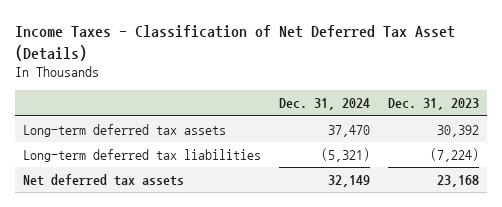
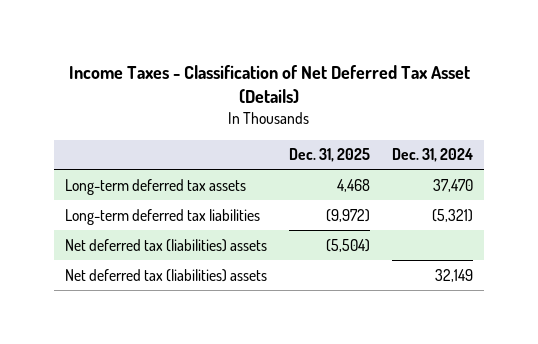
- | Dec. 31, 2024 | Dec. 31, 2023
+ | Dec. 31, 2025 | Dec. 31, 2024
- Net deferred tax assets | 32,149 | 23,168
+ Net deferred tax (liabilities) assets | (5,504) |
+ Net deferred tax (liabilities) assets | | 32,149

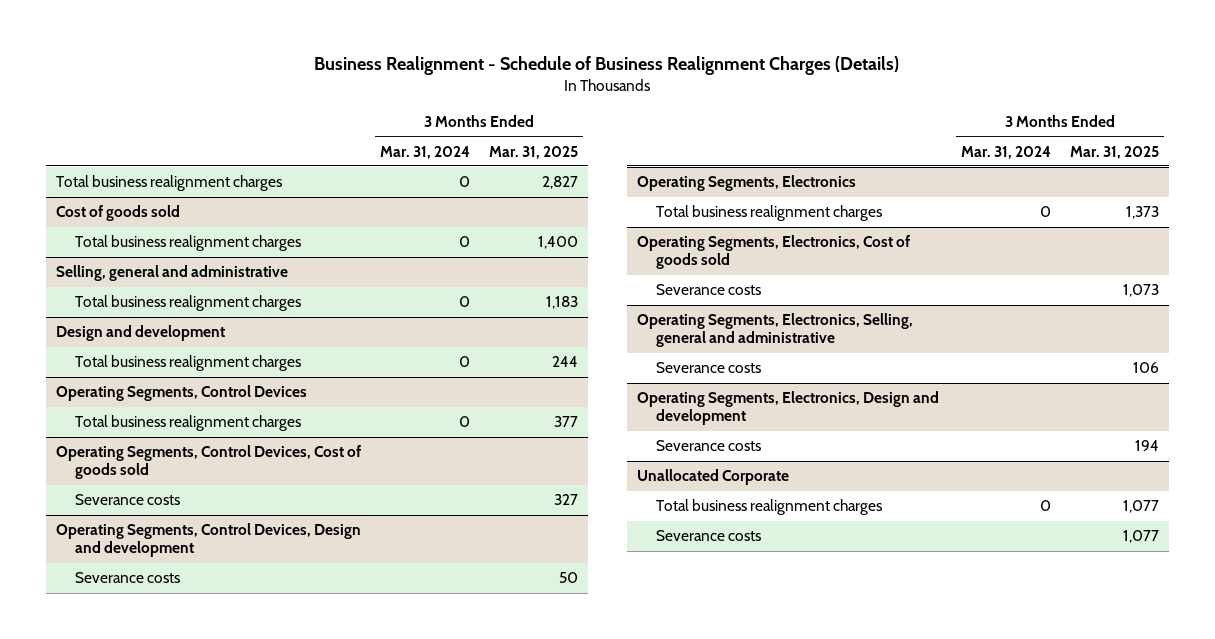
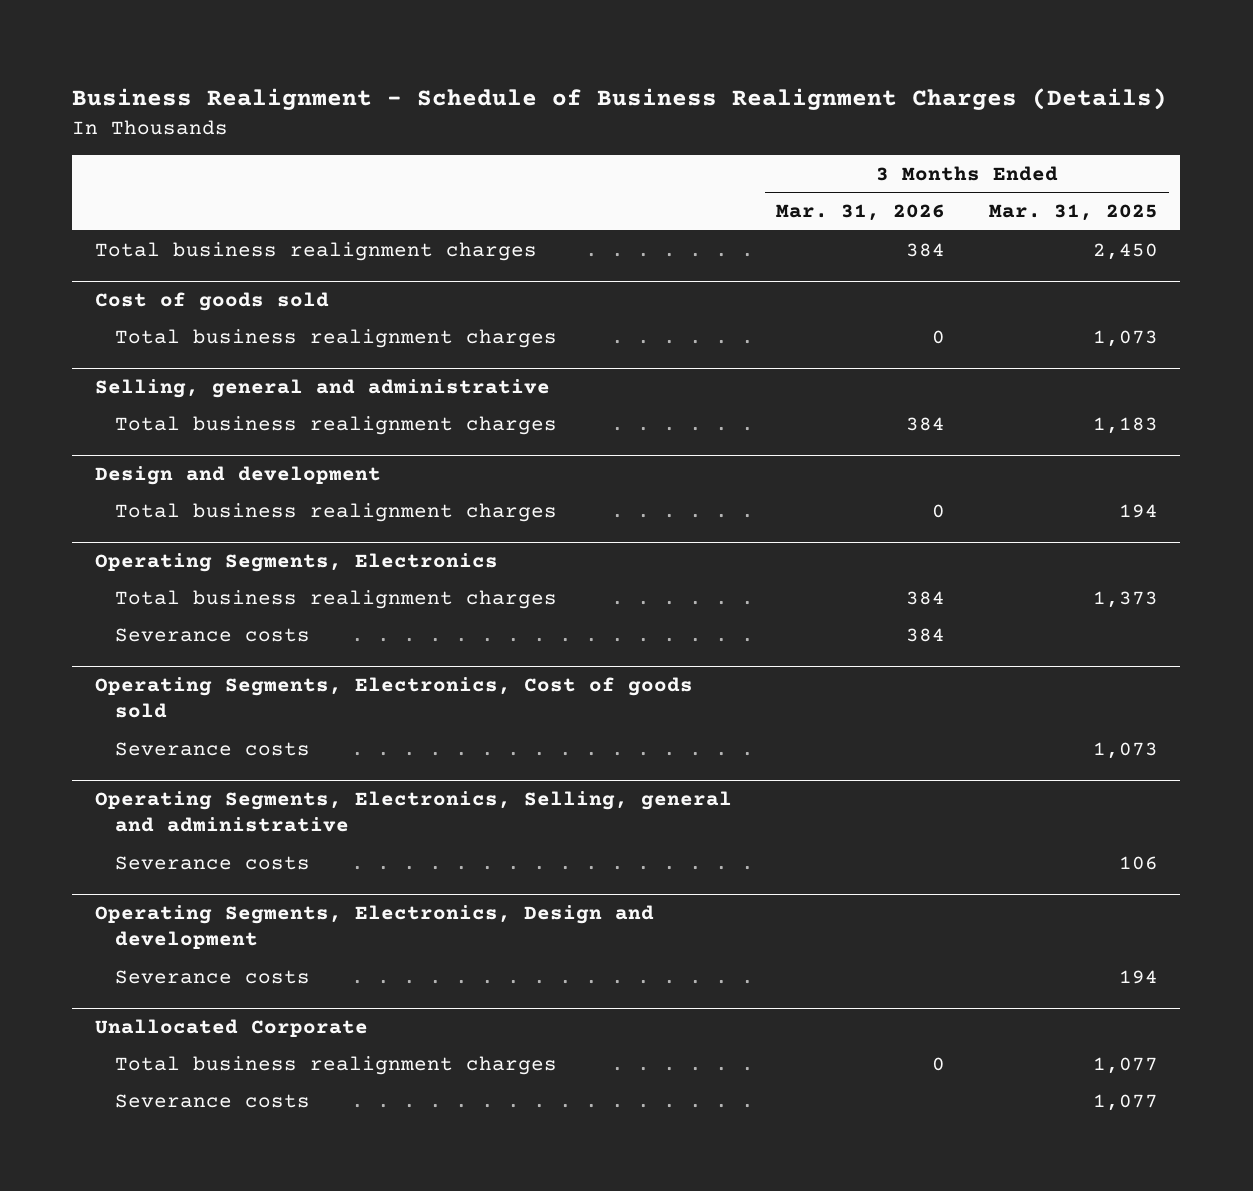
- | 3 Months Ended Mar. 31, 2024 | 3 Months Ended Mar. 31, 2025
+ | 3 Months Ended Mar. 31, 2026 | 3 Months Ended Mar. 31, 2025
- Total business realignment charges | 0 | 2,827
+ Total business realignment charges | 384 | 2,450
@ Cost of goods sold
- Total business realignment charges | 0 | 1,400
+ Total business realignment charges | 0 | 1,073
@ Design and development
- Total business realignment charges | 0 | 244
- Operating Segments, Control Devices
- Total business realignment charges | 0 | 377
- Operating Segments, Control Devices, Cost of goods sold
- Severance costs | | 327
- Operating Segments, Control Devices, Design and development
- Severance costs | | 50
@ Design and development
+ Total business realignment charges | 0 | 194
@ Operating Segments, Electronics
+ Severance costs | 384 |

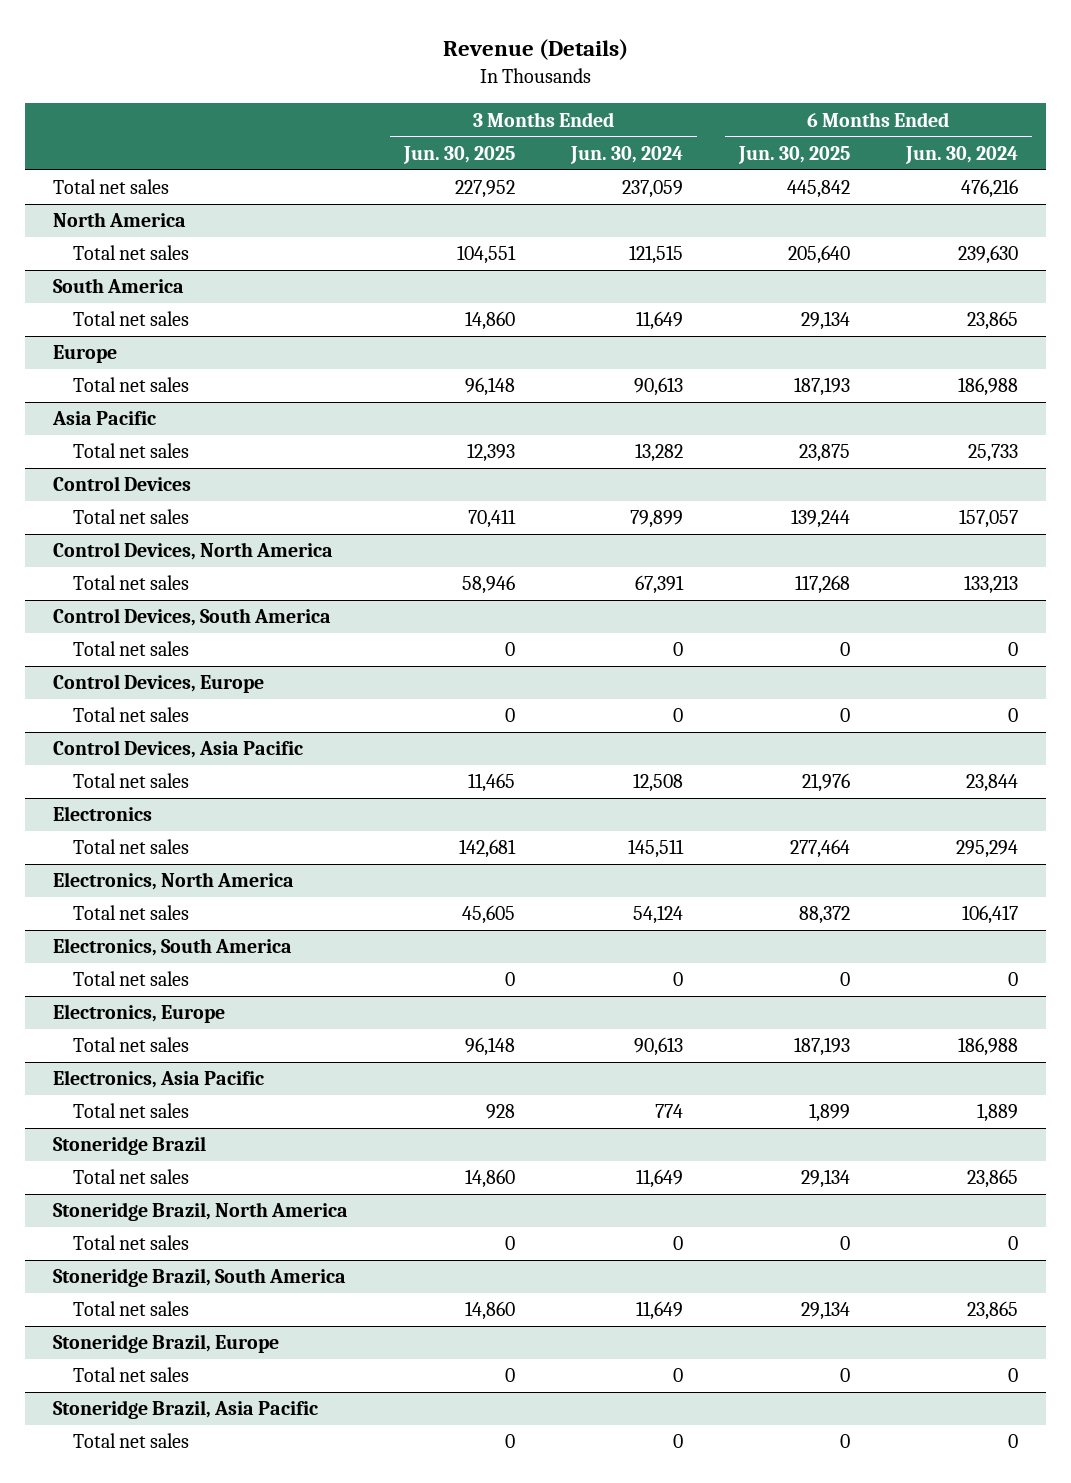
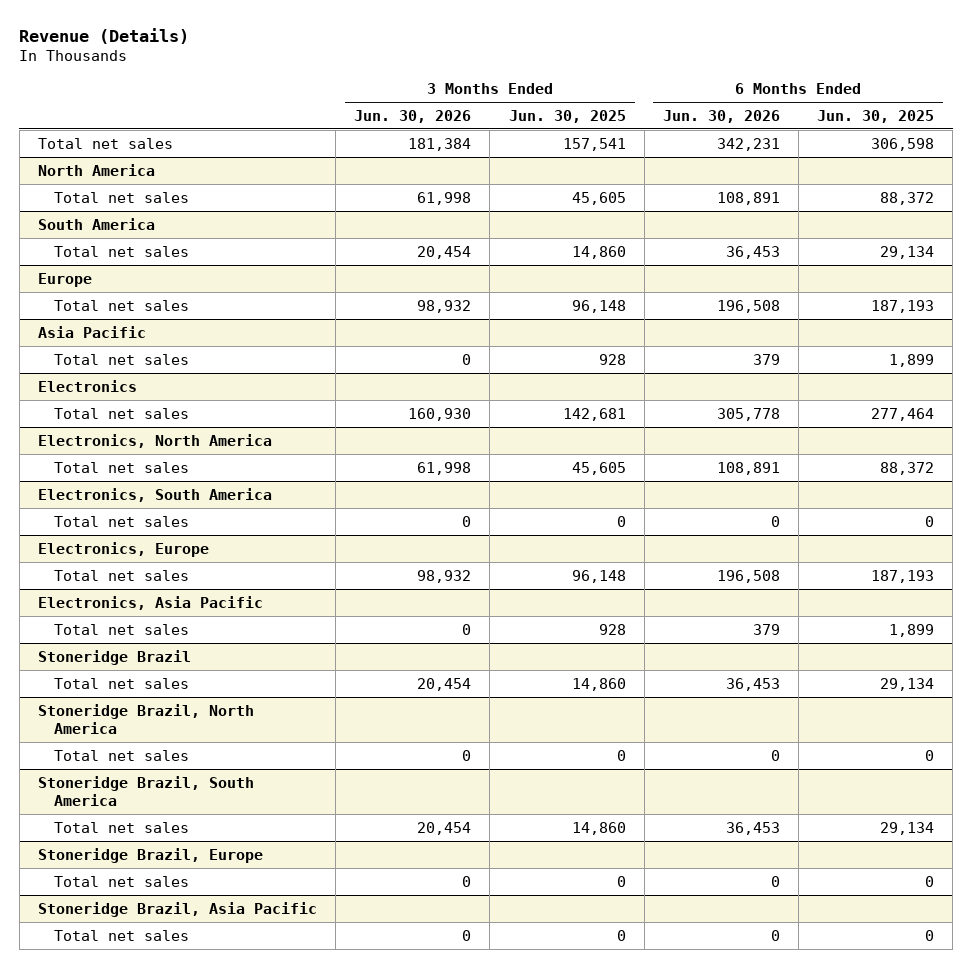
- | 3 Months Ended Jun. 30, 2025 | 3 Months Ended Jun. 30, 2024 | 6 Months Ended Jun. 30, 2025 | 6 Months Ended Jun. 30, 2024
+ | 3 Months Ended Jun. 30, 2026 | 3 Months Ended Jun. 30, 2025 | 6 Months Ended Jun. 30, 2026 | 6 Months Ended Jun. 30, 2025
- Total net sales | 227,952 | 237,059 | 445,842 | 476,216
+ Total net sales | 181,384 | 157,541 | 342,231 | 306,598
@ North America
- Total net sales | 104,551 | 121,515 | 205,640 | 239,630
+ Total net sales | 61,998 | 45,605 | 108,891 | 88,372
@ Asia Pacific
- Total net sales | 12,393 | 13,282 | 23,875 | 25,733
- Control Devices
- Total net sales | 70,411 | 79,899 | 139,244 | 157,057
- Control Devices, North America
- Total net sales | 58,946 | 67,391 | 117,268 | 133,213
- Control Devices, South America
- Total net sales | 0 | 0 | 0 | 0
- Control Devices, Europe
- Total net sales | 0 | 0 | 0 | 0
- Control Devices, Asia Pacific
- Total net sales | 11,465 | 12,508 | 21,976 | 23,844
@ Asia Pacific
+ Total net sales | 0 | 928 | 379 | 1,899

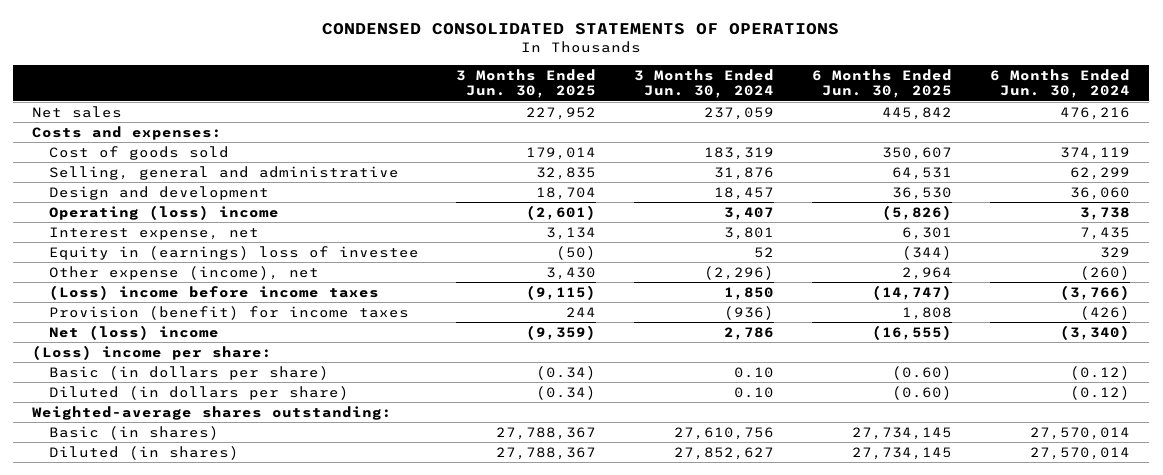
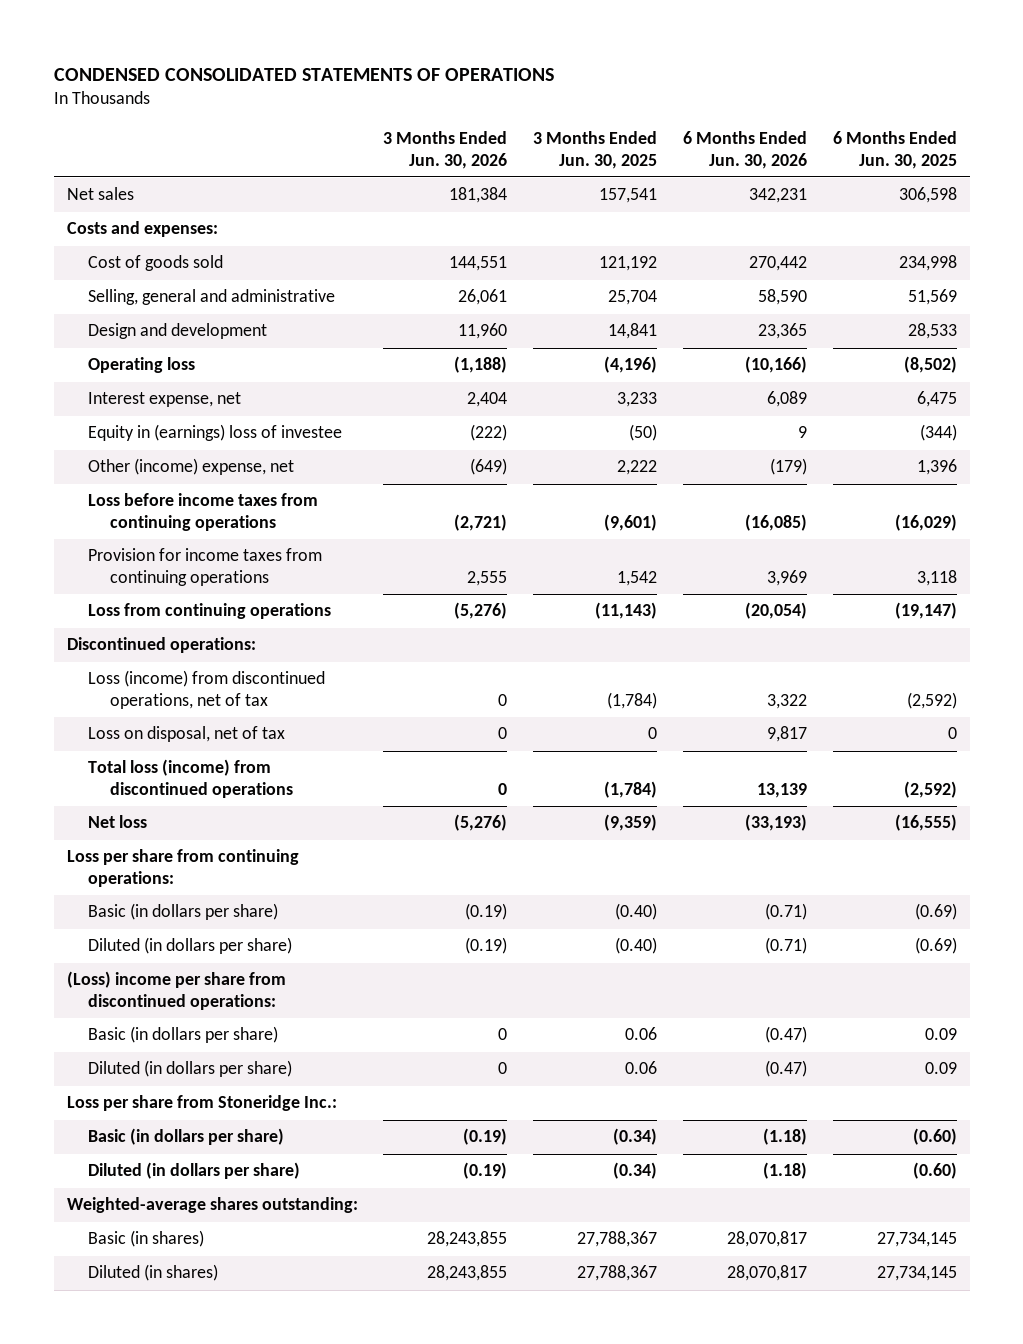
- | 3 Months Ended Jun. 30, 2025 | 3 Months Ended Jun. 30, 2024 | 6 Months Ended Jun. 30, 2025 | 6 Months Ended Jun. 30, 2024
+ | 3 Months Ended Jun. 30, 2026 | 3 Months Ended Jun. 30, 2025 | 6 Months Ended Jun. 30, 2026 | 6 Months Ended Jun. 30, 2025
- Net sales | 227,952 | 237,059 | 445,842 | 476,216
+ Net sales | 181,384 | 157,541 | 342,231 | 306,598
- Cost of goods sold | 179,014 | 183,319 | 350,607 | 374,119
- Selling, general and administrative | 32,835 | 31,876 | 64,531 | 62,299
- Design and development | 18,704 | 18,457 | 36,530 | 36,060
- Operating (loss) income | (2,601) | 3,407 | (5,826) | 3,738
- Interest expense, net | 3,134 | 3,801 | 6,301 | 7,435
+ Cost of goods sold | 144,551 | 121,192 | 270,442 | 234,998
+ Selling, general and administrative | 26,061 | 25,704 | 58,590 | 51,569
+ Design and development | 11,960 | 14,841 | 23,365 | 28,533
+ Operating loss | (1,188) | (4,196) | (10,166) | (8,502)
+ Interest expense, net | 2,404 | 3,233 | 6,089 | 6,475
- Other expense (income), net | 3,430 | (2,296) | 2,964 | (260)
- (Loss) income before income taxes | (9,115) | 1,850 | (14,747) | (3,766)
- Provision (benefit) for income taxes | 244 | (936) | 1,808 | (426)
- Net (loss) income | (9,359) | 2,786 | (16,555) | (3,340)
- (Loss) income per share:
+ Other (income) expense, net | (649) | 2,222 | (179) | 1,396
+ Loss before income taxes from continuing operations | (2,721) | (9,601) | (16,085) | (16,029)
+ Provision for income taxes from continuing operations | 2,555 | 1,542 | 3,969 | 3,118
+ Loss from continuing operations | (5,276) | (11,143) | (20,054) | (19,147)
+ Discontinued operations:
+ Loss (income) from discontinued operations, net of tax | 0 | (1,784) | 3,322 | (2,592)
+ Loss on disposal, net of tax | 0 | 0 | 9,817 | 0
+ Total loss (income) from discontinued operations | 0 | (1,784) | 13,139 | (2,592)
+ Net loss | (5,276) | (9,359) | (33,193) | (16,555)
+ Loss per share from continuing operations:
+ Basic (in dollars per share) | (0.19) | (0.40) | (0.71) | (0.69)
+ Diluted (in dollars per share) | (0.19) | (0.40) | (0.71) | (0.69)
+ (Loss) income per share from discontinued operations:
+ Basic (in dollars per share) | 0 | 0.06 | (0.47) | 0.09
+ Diluted (in dollars per share) | 0 | 0.06 | (0.47) | 0.09
+ Loss per share from Stoneridge Inc.:

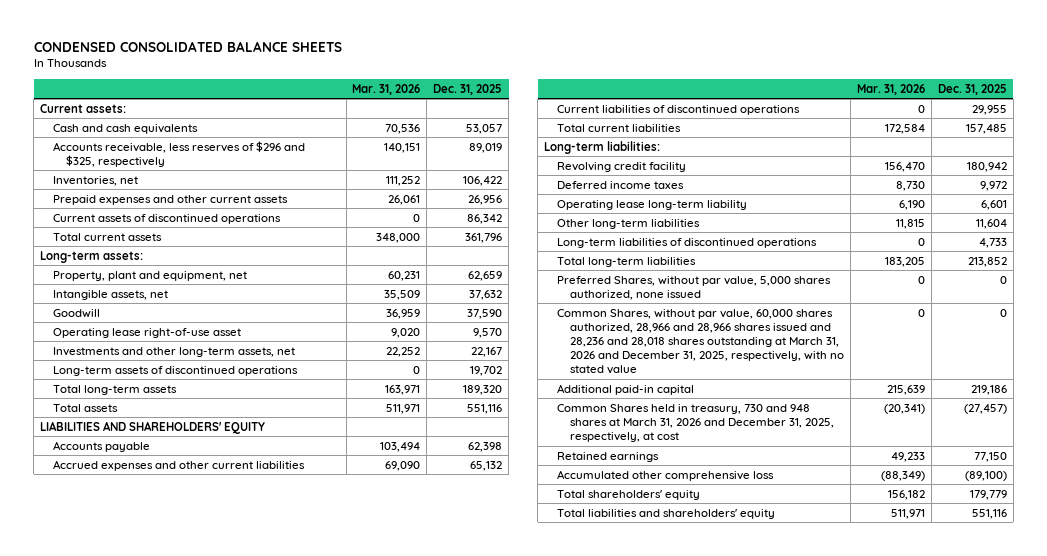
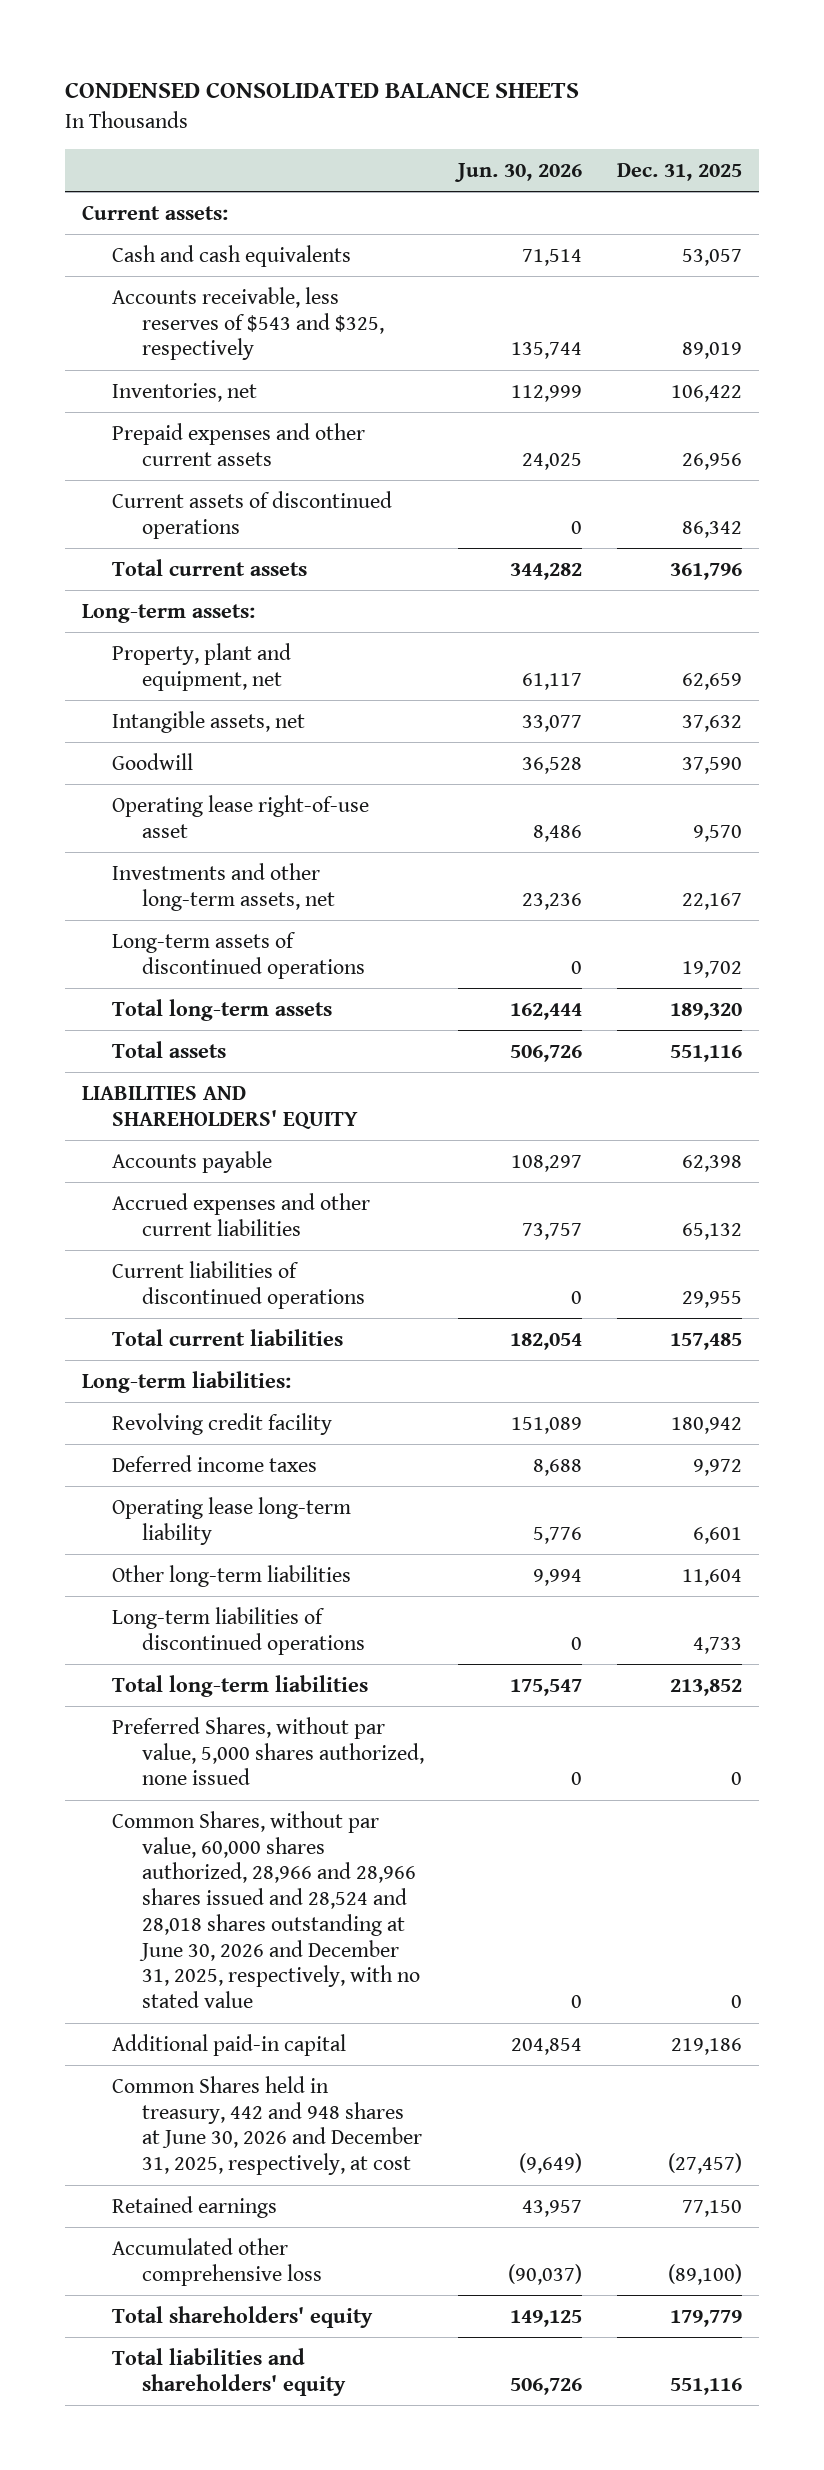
- | Mar. 31, 2026 | Dec. 31, 2025
+ | Jun. 30, 2026 | Dec. 31, 2025
- Accounts receivable, less reserves of $296 and $325, respectively | 140,151 | 89,019
+ Accounts receivable, less reserves of $543 and $325, respectively | 135,744 | 89,019
- Common Shares, without par value, 60,000 shares authorized, 28,966 and 28,966 shares issued and 28,236 and 28,018 shares outstanding at March 31, 2026 and December 31, 2025, respectively, with no stated value | 0 | 0
+ Common Shares, without par value, 60,000 shares authorized, 28,966 and 28,966 shares issued and 28,524 and 28,018 shares outstanding at June 30, 2026 and December 31, 2025, respectively, with no stated value | 0 | 0
- Common Shares held in treasury, 730 and 948 shares at March 31, 2026 and December 31, 2025, respectively, at cost | (20,341) | (27,457)
+ Common Shares held in treasury, 442 and 948 shares at June 30, 2026 and December 31, 2025, respectively, at cost | (9,649) | (27,457)

